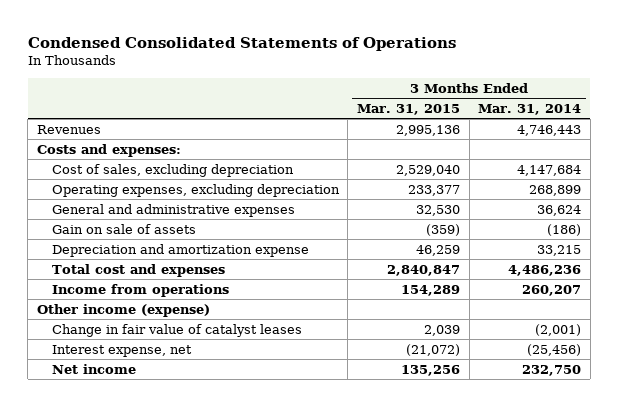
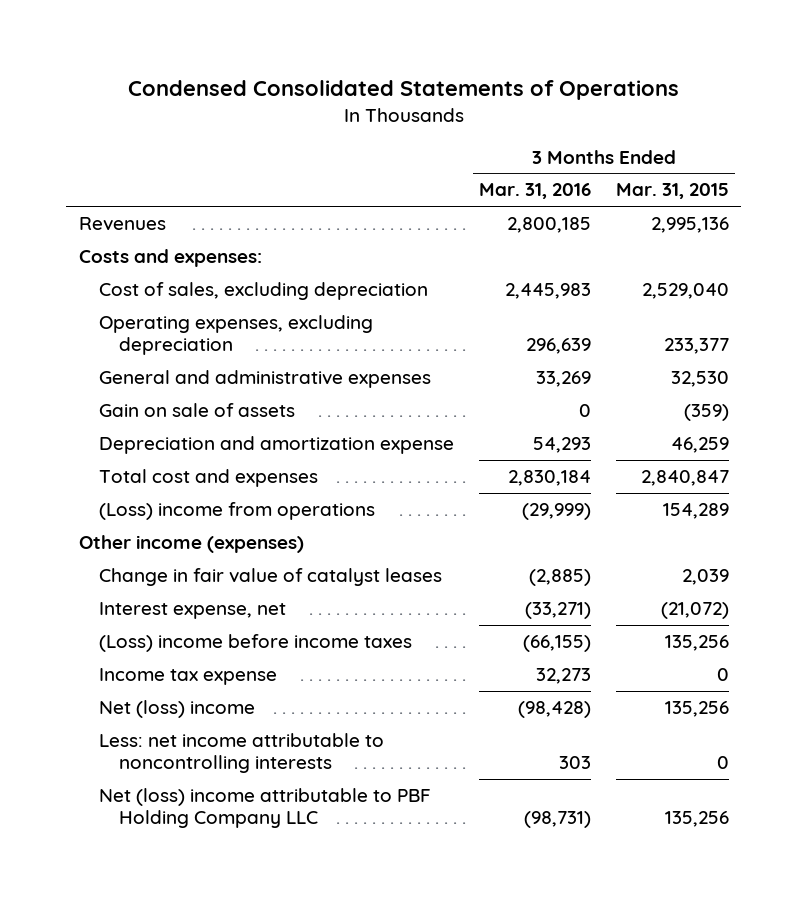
- | 3 Months Ended Mar. 31, 2015 | 3 Months Ended Mar. 31, 2014
+ | 3 Months Ended Mar. 31, 2016 | 3 Months Ended Mar. 31, 2015
- Income from operations | 154,289 | 260,207
- Other income (expense)
+ (Loss) income from operations | (29,999) | 154,289
+ Other income (expenses)
- Net income | 135,256 | 232,750
+ (Loss) income before income taxes | (66,155) | 135,256
+ Income tax expense | 32,273 | 0
+ Net (loss) income | (98,428) | 135,256
+ Less: net income attributable to noncontrolling interests | 303 | 0
+ Net (loss) income attributable to PBF Holding Company LLC | (98,731) | 135,256

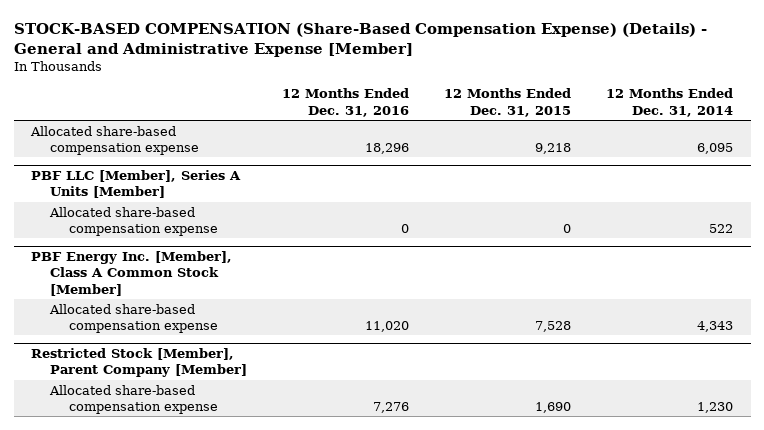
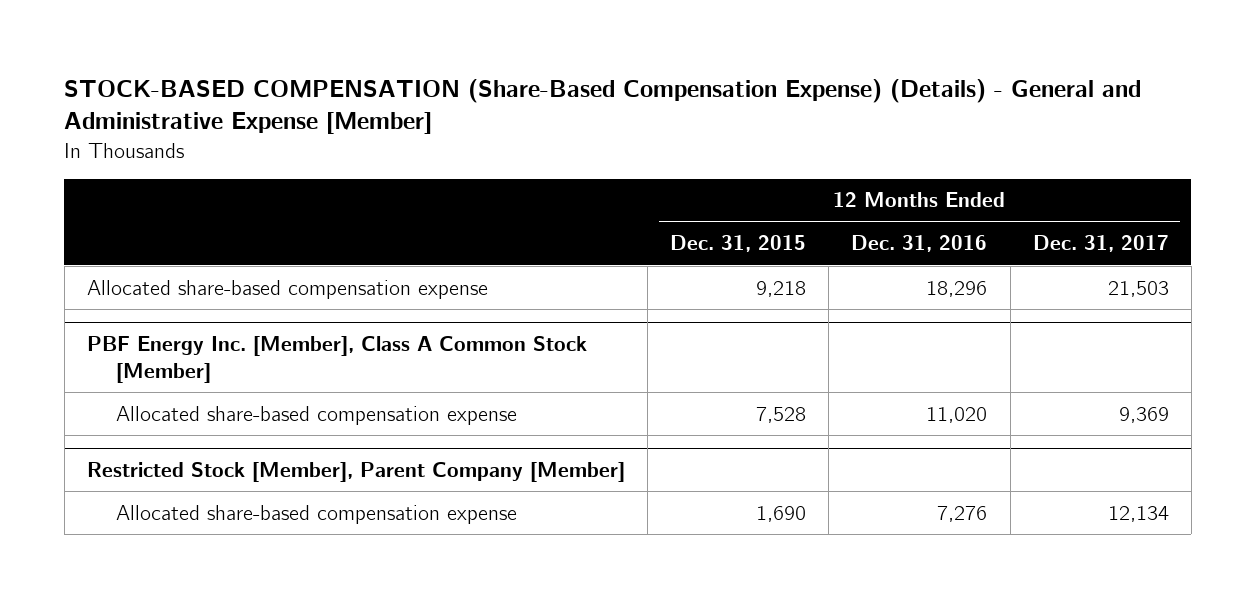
- | 12 Months Ended Dec. 31, 2016 | 12 Months Ended Dec. 31, 2015 | 12 Months Ended Dec. 31, 2014
+ | 12 Months Ended Dec. 31, 2015 | 12 Months Ended Dec. 31, 2016 | 12 Months Ended Dec. 31, 2017
- PBF LLC [Member], Series A Units [Member]
- Allocated share-based compensation expense | 0 | 0 | 522

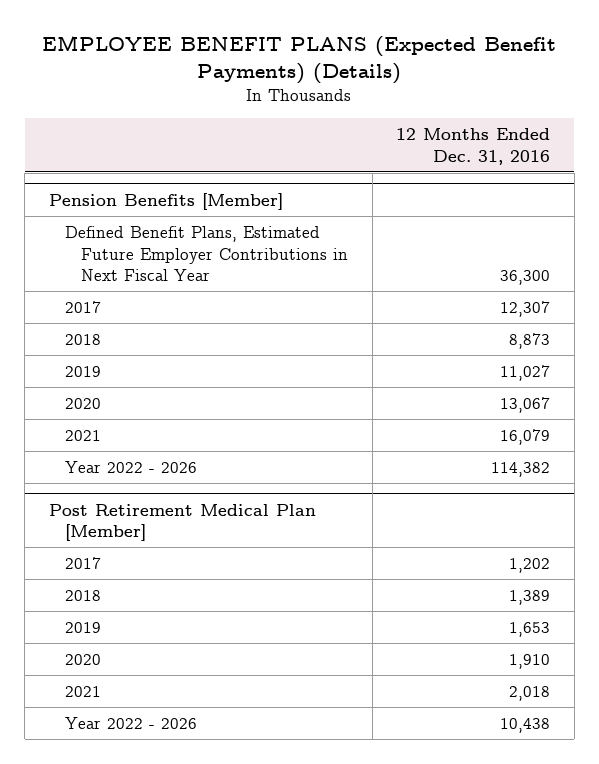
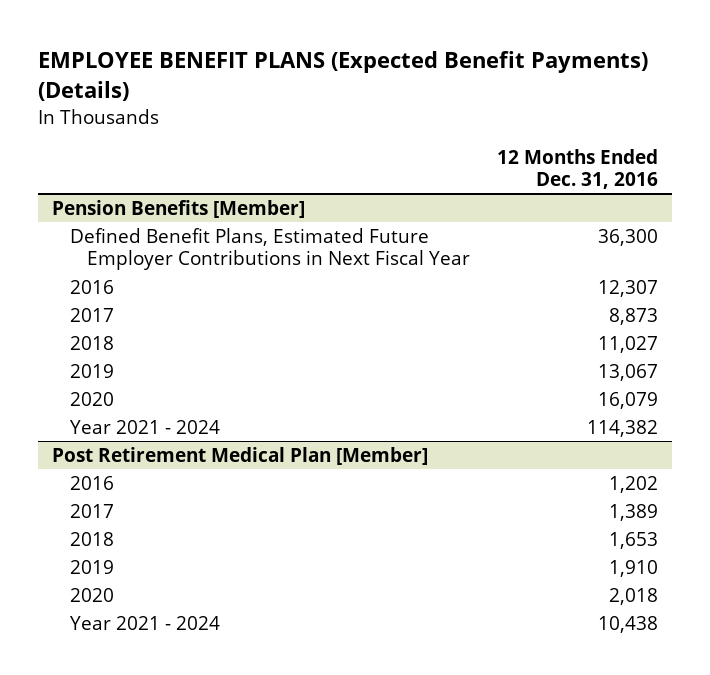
@ Pension Benefits [Member]
- 2017 | 12,307
- 2018 | 8,873
- 2019 | 11,027
- 2020 | 13,067
- 2021 | 16,079
- Year 2022 - 2026 | 114,382
+ 2016 | 12,307
+ 2017 | 8,873
+ 2018 | 11,027
+ 2019 | 13,067
+ 2020 | 16,079
+ Year 2021 - 2024 | 114,382
@ Post Retirement Medical Plan [Member]
- 2017 | 1,202
- 2018 | 1,389
- 2019 | 1,653
- 2020 | 1,910
- 2021 | 2,018
- Year 2022 - 2026 | 10,438
+ 2016 | 1,202
+ 2017 | 1,389
+ 2018 | 1,653
+ 2019 | 1,910
+ 2020 | 2,018
+ Year 2021 - 2024 | 10,438

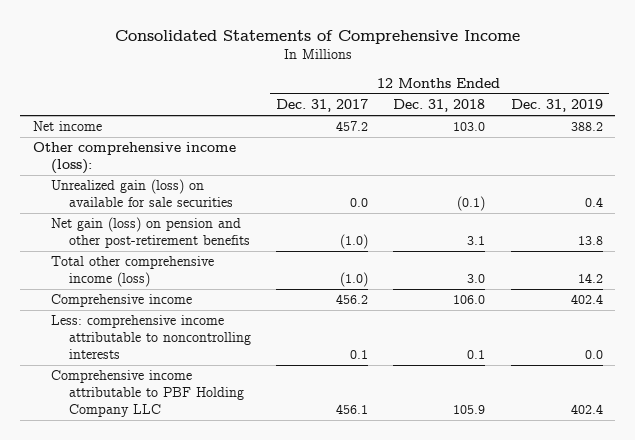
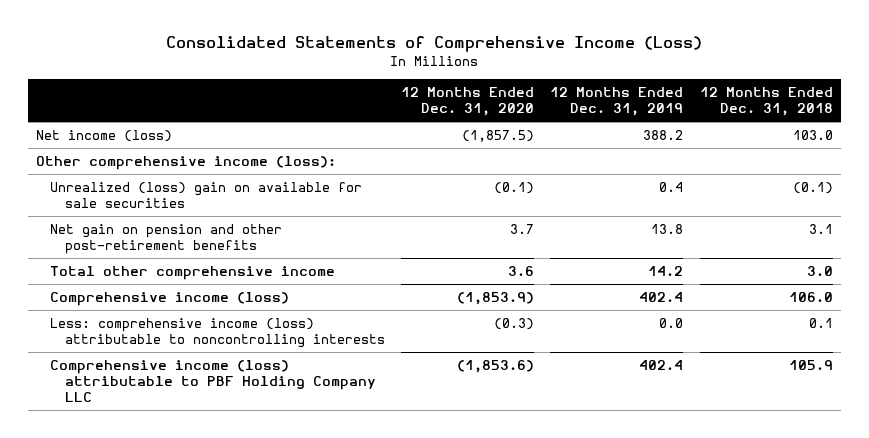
- Consolidated Statements of Comprehensive Income
+ Consolidated Statements of Comprehensive Income (Loss)
- | 12 Months Ended Dec. 31, 2017 | 12 Months Ended Dec. 31, 2018 | 12 Months Ended Dec. 31, 2019
+ | 12 Months Ended Dec. 31, 2020 | 12 Months Ended Dec. 31, 2019 | 12 Months Ended Dec. 31, 2018
- Net income | 457.2 | 103.0 | 388.2
+ Net income (loss) | (1,857.5) | 388.2 | 103.0
- Unrealized gain (loss) on available for sale securities | 0.0 | (0.1) | 0.4
- Net gain (loss) on pension and other post-retirement benefits | (1.0) | 3.1 | 13.8
- Total other comprehensive income (loss) | (1.0) | 3.0 | 14.2
- Comprehensive income | 456.2 | 106.0 | 402.4
- Less: comprehensive income attributable to noncontrolling interests | 0.1 | 0.1 | 0.0
- Comprehensive income attributable to PBF Holding Company LLC | 456.1 | 105.9 | 402.4
+ Unrealized (loss) gain on available for sale securities | (0.1) | 0.4 | (0.1)
+ Net gain on pension and other post-retirement benefits | 3.7 | 13.8 | 3.1
+ Total other comprehensive income | 3.6 | 14.2 | 3.0
+ Comprehensive income (loss) | (1,853.9) | 402.4 | 106.0
+ Less: comprehensive income (loss) attributable to noncontrolling interests | (0.3) | 0.0 | 0.1
+ Comprehensive income (loss) attributable to PBF Holding Company LLC | (1,853.6) | 402.4 | 105.9

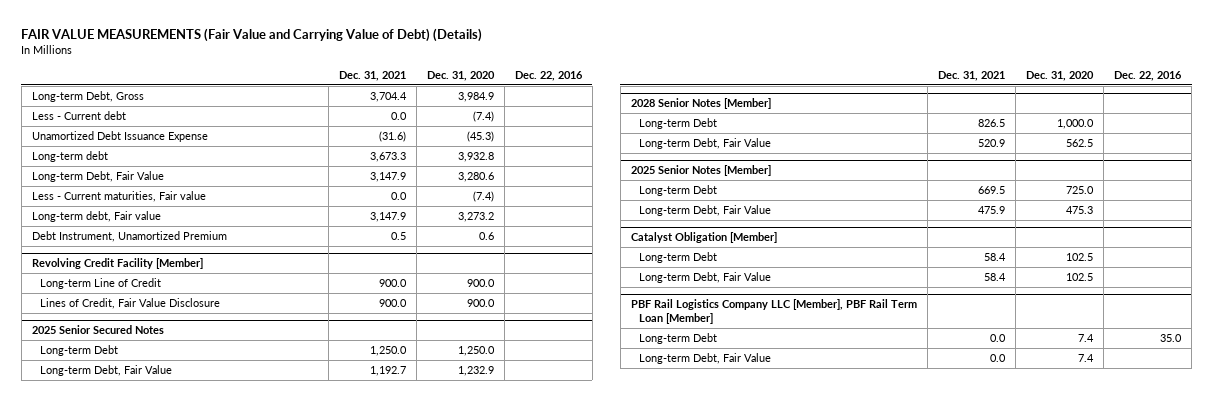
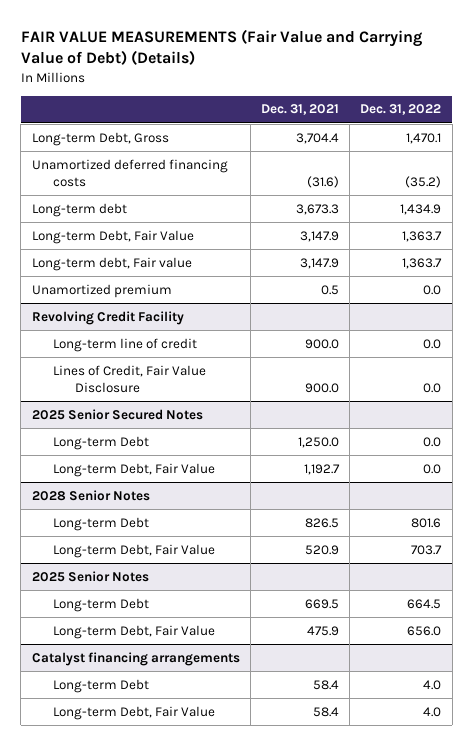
- | Dec. 31, 2021 | Dec. 31, 2020 | Dec. 22, 2016
+ | Dec. 31, 2021 | Dec. 31, 2022
- Less - Current debt | 0.0 | (7.4) |
- Unamortized Debt Issuance Expense | (31.6) | (45.3) |
+ Unamortized deferred financing costs | (31.6) | (35.2)
- Less - Current maturities, Fair value | 0.0 | (7.4) |
- Debt Instrument, Unamortized Premium | 0.5 | 0.6 |
- Revolving Credit Facility [Member]
- Long-term Line of Credit | 900.0 | 900.0 |
+ Unamortized premium | 0.5 | 0.0
+ Revolving Credit Facility
+ Long-term line of credit | 900.0 | 0.0
- 2028 Senior Notes [Member]
+ 2028 Senior Notes
- 2025 Senior Notes [Member]
+ 2025 Senior Notes
- Catalyst Obligation [Member]
+ Catalyst financing arrangements
- PBF Rail Logistics Company LLC [Member], PBF Rail Term Loan [Member]
- Long-term Debt | 0.0 | 7.4 | 35.0
- Long-term Debt, Fair Value | 0.0 | 7.4 |

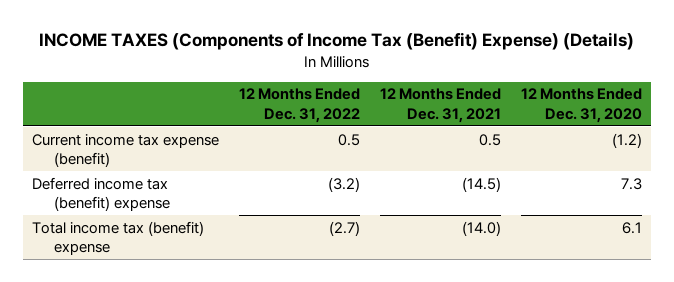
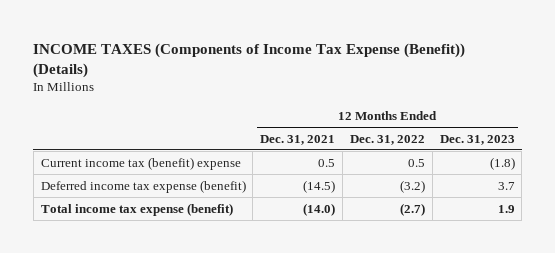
- INCOME TAXES (Components of Income Tax (Benefit) Expense) (Details)
+ INCOME TAXES (Components of Income Tax Expense (Benefit)) (Details)
- | 12 Months Ended Dec. 31, 2022 | 12 Months Ended Dec. 31, 2021 | 12 Months Ended Dec. 31, 2020
+ | 12 Months Ended Dec. 31, 2021 | 12 Months Ended Dec. 31, 2022 | 12 Months Ended Dec. 31, 2023
- Current income tax expense (benefit) | 0.5 | 0.5 | (1.2)
- Deferred income tax (benefit) expense | (3.2) | (14.5) | 7.3
- Total income tax (benefit) expense | (2.7) | (14.0) | 6.1
+ Current income tax (benefit) expense | 0.5 | 0.5 | (1.8)
+ Deferred income tax expense (benefit) | (14.5) | (3.2) | 3.7
+ Total income tax expense (benefit) | (14.0) | (2.7) | 1.9

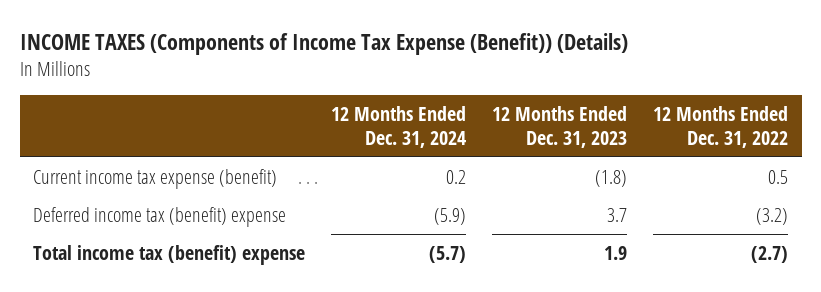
- | 12 Months Ended Dec. 31, 2021 | 12 Months Ended Dec. 31, 2022 | 12 Months Ended Dec. 31, 2023
+ | 12 Months Ended Dec. 31, 2024 | 12 Months Ended Dec. 31, 2023 | 12 Months Ended Dec. 31, 2022
- Current income tax (benefit) expense | 0.5 | 0.5 | (1.8)
- Deferred income tax expense (benefit) | (14.5) | (3.2) | 3.7
- Total income tax expense (benefit) | (14.0) | (2.7) | 1.9
+ Current income tax expense (benefit) | 0.2 | (1.8) | 0.5
+ Deferred income tax (benefit) expense | (5.9) | 3.7 | (3.2)
+ Total income tax (benefit) expense | (5.7) | 1.9 | (2.7)

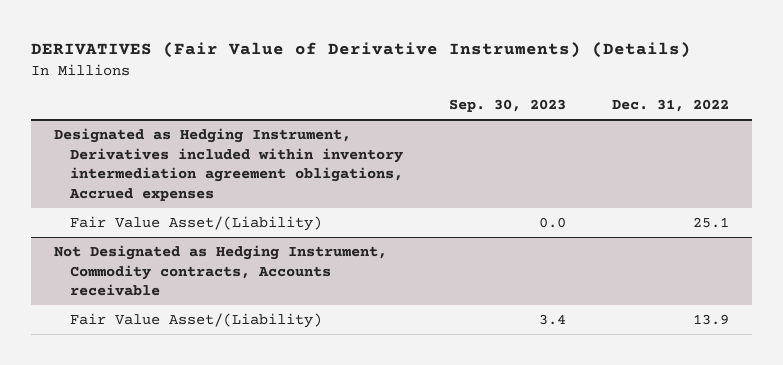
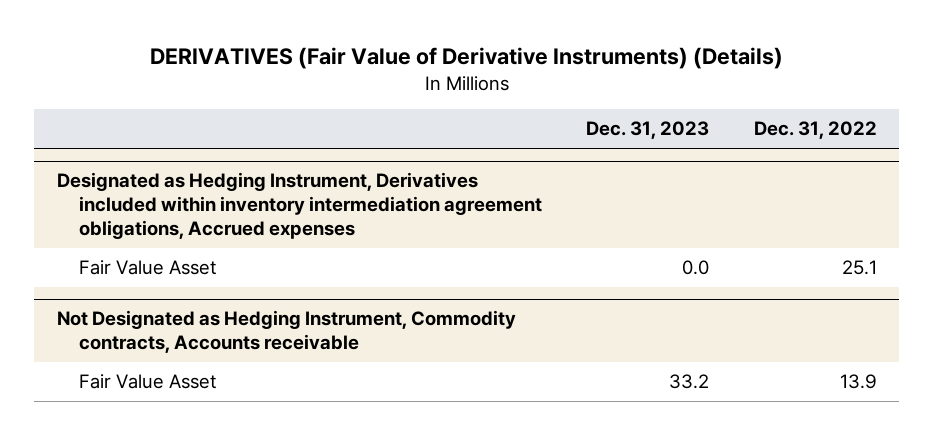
- | Sep. 30, 2023 | Dec. 31, 2022
+ | Dec. 31, 2023 | Dec. 31, 2022
@ Designated as Hedging Instrument, Derivatives included within inventory intermediation agreement obligations, Accrued expenses
- Fair Value Asset/(Liability) | 0.0 | 25.1
+ Fair Value Asset | 0.0 | 25.1
@ Not Designated as Hedging Instrument, Commodity contracts, Accounts receivable
- Fair Value Asset/(Liability) | 3.4 | 13.9
+ Fair Value Asset | 33.2 | 13.9

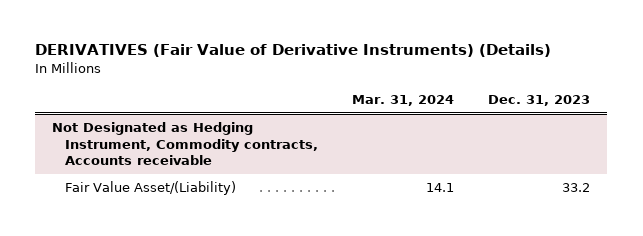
- | Dec. 31, 2023 | Dec. 31, 2022
+ | Mar. 31, 2024 | Dec. 31, 2023
- Designated as Hedging Instrument, Derivatives included within inventory intermediation agreement obligations, Accrued expenses
- Fair Value Asset | 0.0 | 25.1
@ Not Designated as Hedging Instrument, Commodity contracts, Accounts receivable
- Fair Value Asset | 33.2 | 13.9
+ Fair Value Asset/(Liability) | 14.1 | 33.2

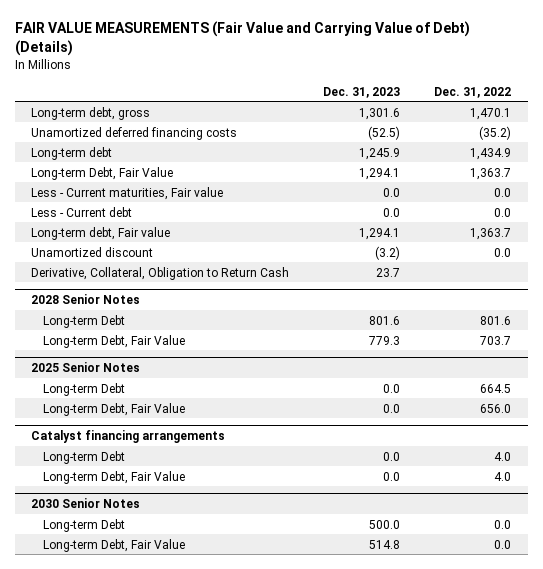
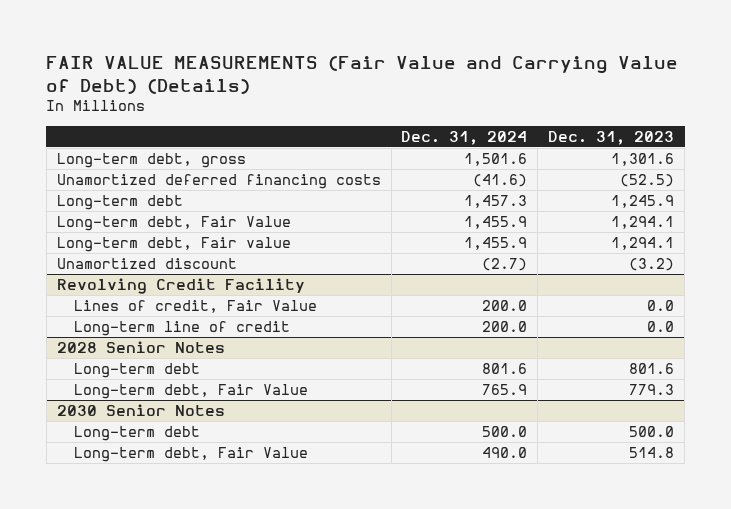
- | Dec. 31, 2023 | Dec. 31, 2022
+ | Dec. 31, 2024 | Dec. 31, 2023
- Long-term Debt, Fair Value | 1,294.1 | 1,363.7
- Less - Current maturities, Fair value | 0.0 | 0.0
- Less - Current debt | 0.0 | 0.0
+ Long-term debt, Fair Value | 1,455.9 | 1,294.1
- Derivative, Collateral, Obligation to Return Cash | 23.7 |
+ Revolving Credit Facility
+ Lines of credit, Fair Value | 200.0 | 0.0
+ Long-term line of credit | 200.0 | 0.0
@ 2028 Senior Notes
- Long-term Debt | 801.6 | 801.6
- Long-term Debt, Fair Value | 779.3 | 703.7
- 2025 Senior Notes
- Long-term Debt | 0.0 | 664.5
- Long-term Debt, Fair Value | 0.0 | 656.0
- Catalyst financing arrangements
- Long-term Debt | 0.0 | 4.0
- Long-term Debt, Fair Value | 0.0 | 4.0
@ 2028 Senior Notes
+ Long-term debt | 801.6 | 801.6
+ Long-term debt, Fair Value | 765.9 | 779.3
@ 2030 Senior Notes
- Long-term Debt | 500.0 | 0.0
- Long-term Debt, Fair Value | 514.8 | 0.0
+ Long-term debt | 500.0 | 500.0
+ Long-term debt, Fair Value | 490.0 | 514.8

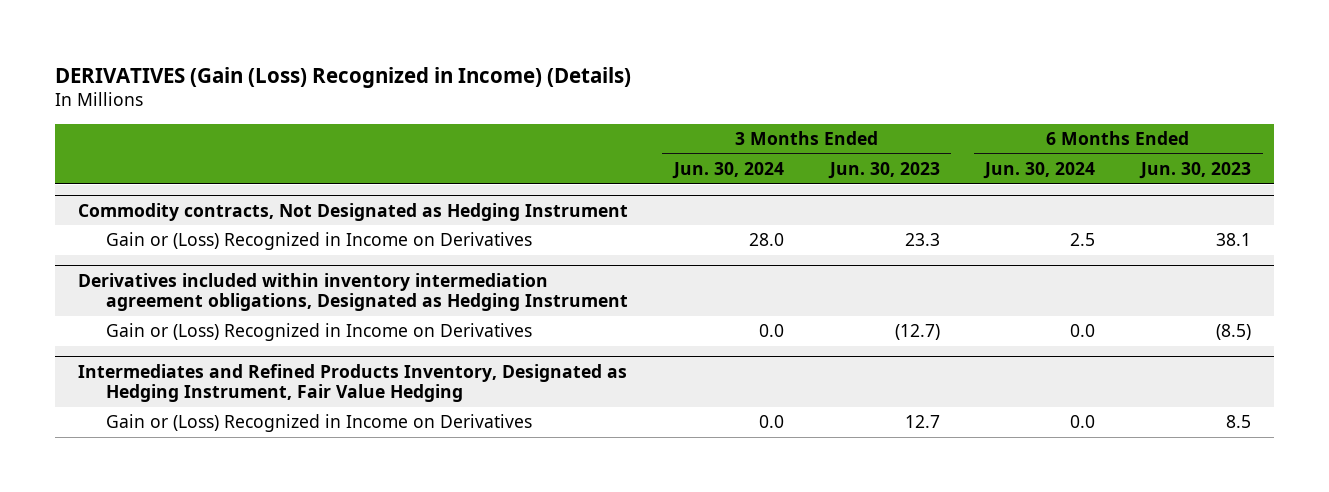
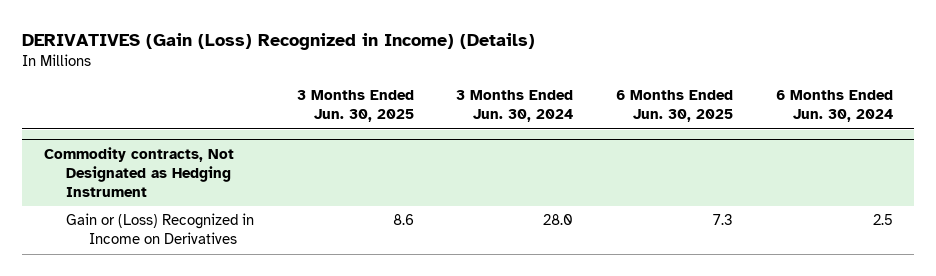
- | 3 Months Ended Jun. 30, 2024 | 3 Months Ended Jun. 30, 2023 | 6 Months Ended Jun. 30, 2024 | 6 Months Ended Jun. 30, 2023
+ | 3 Months Ended Jun. 30, 2025 | 3 Months Ended Jun. 30, 2024 | 6 Months Ended Jun. 30, 2025 | 6 Months Ended Jun. 30, 2024
- Derivatives included within inventory intermediation agreement obligations, Designated as Hedging Instrument
- Gain or (Loss) Recognized in Income on Derivatives | 0.0 | (12.7) | 0.0 | (8.5)
- Intermediates and Refined Products Inventory, Designated as Hedging Instrument, Fair Value Hedging
- Gain or (Loss) Recognized in Income on Derivatives | 0.0 | 12.7 | 0.0 | 8.5

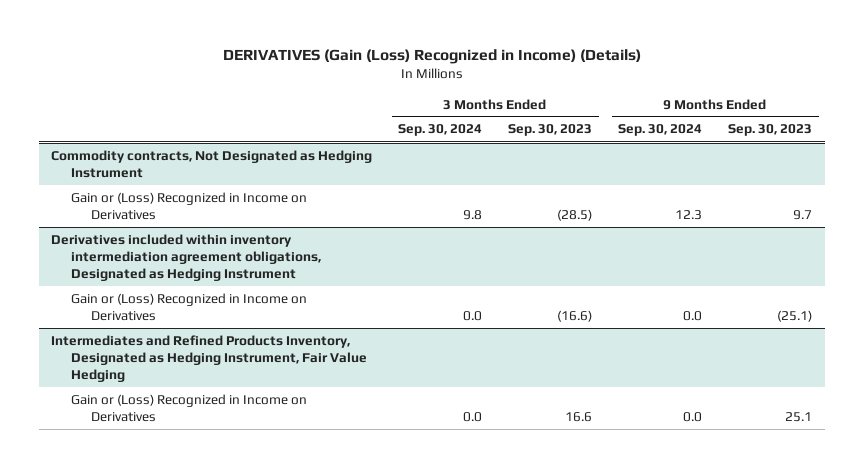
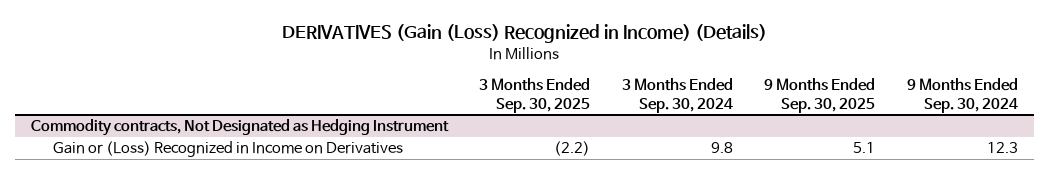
- | 3 Months Ended Sep. 30, 2024 | 3 Months Ended Sep. 30, 2023 | 9 Months Ended Sep. 30, 2024 | 9 Months Ended Sep. 30, 2023
+ | 3 Months Ended Sep. 30, 2025 | 3 Months Ended Sep. 30, 2024 | 9 Months Ended Sep. 30, 2025 | 9 Months Ended Sep. 30, 2024
- Derivatives included within inventory intermediation agreement obligations, Designated as Hedging Instrument
- Gain or (Loss) Recognized in Income on Derivatives | 0.0 | (16.6) | 0.0 | (25.1)
- Intermediates and Refined Products Inventory, Designated as Hedging Instrument, Fair Value Hedging
- Gain or (Loss) Recognized in Income on Derivatives | 0.0 | 16.6 | 0.0 | 25.1

